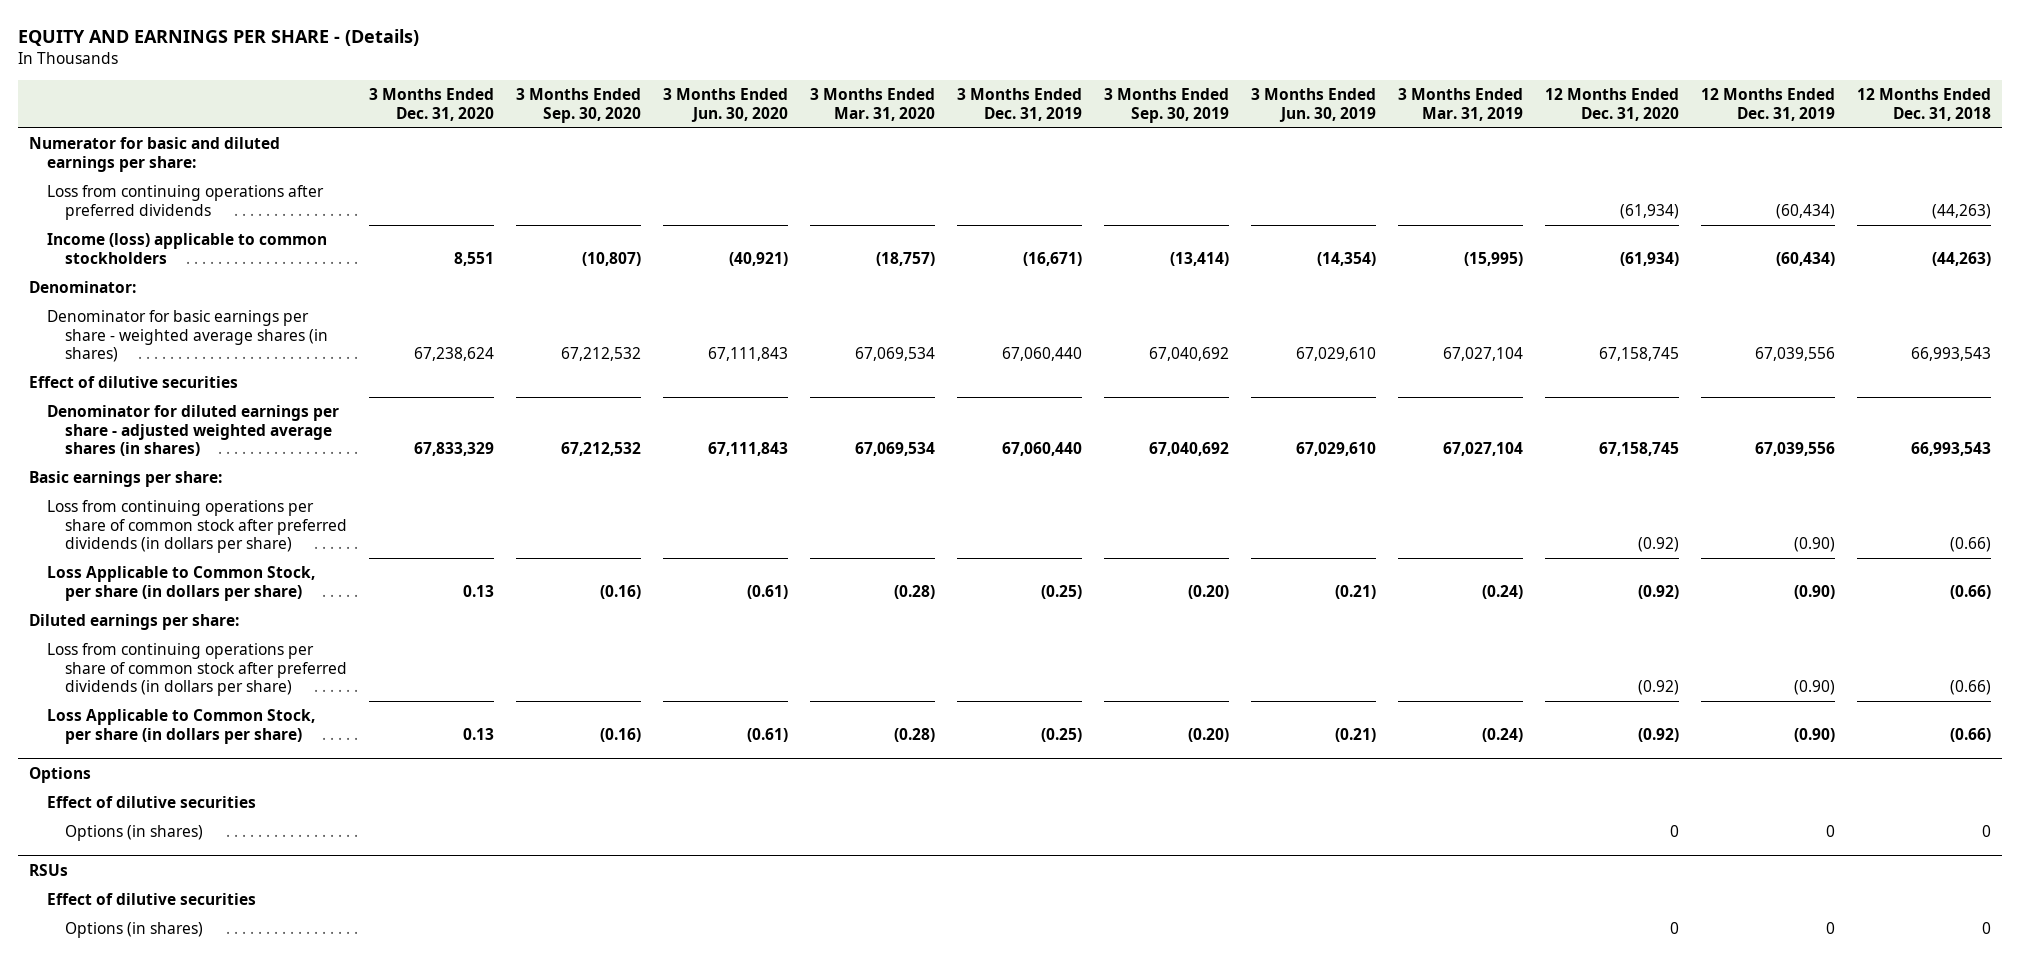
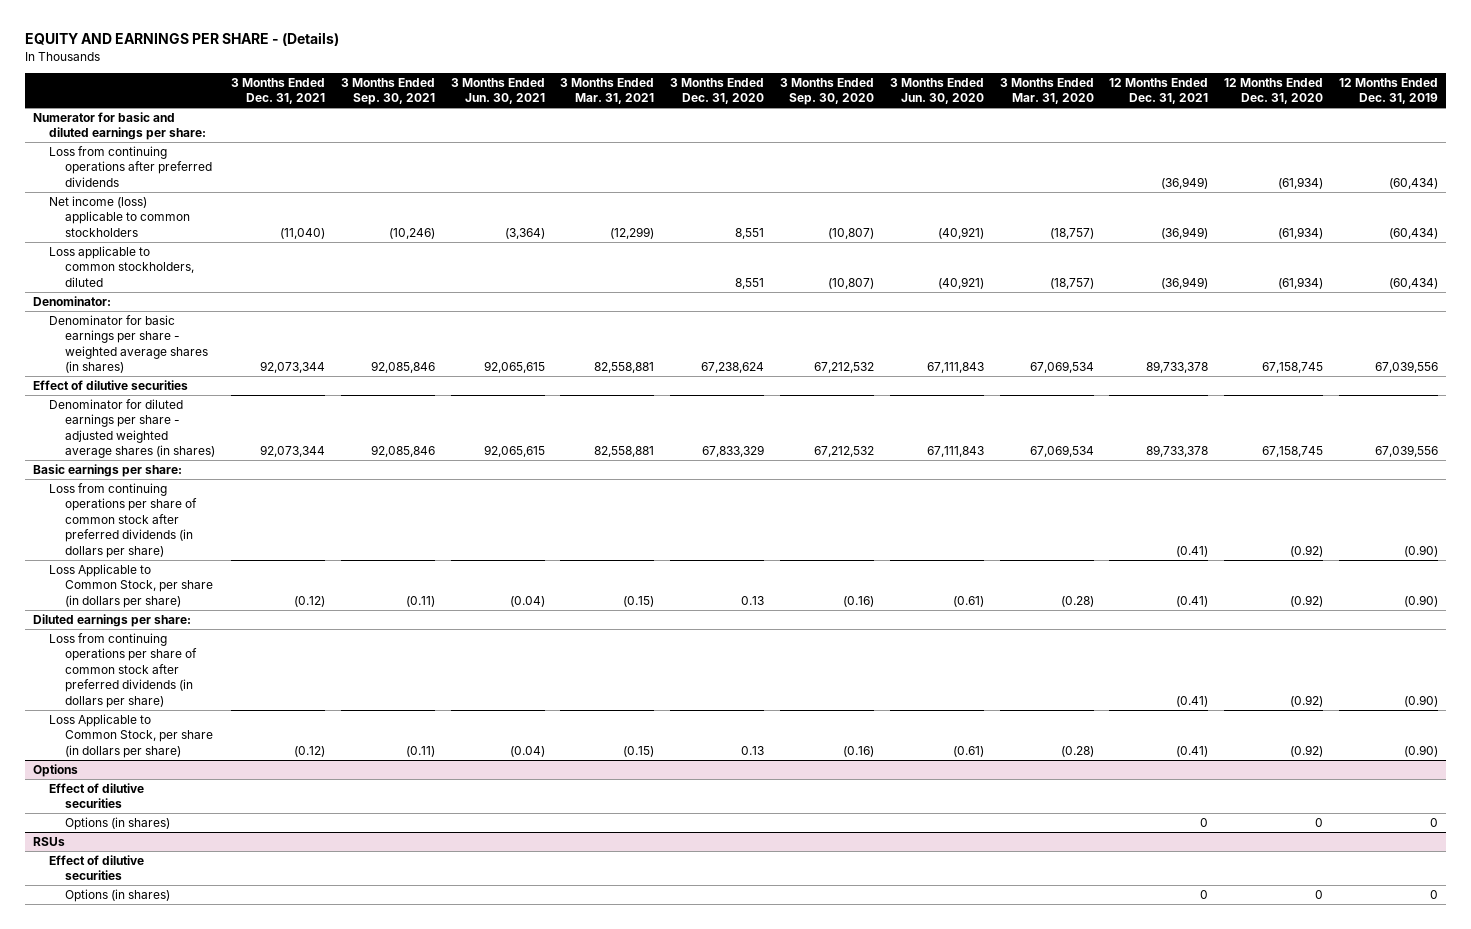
- | 3 Months Ended Dec. 31, 2020 | 3 Months Ended Sep. 30, 2020 | 3 Months Ended Jun. 30, 2020 | 3 Months Ended Mar. 31, 2020 | 3 Months Ended Dec. 31, 2019 | 3 Months Ended Sep. 30, 2019 | 3 Months Ended Jun. 30, 2019 | 3 Months Ended Mar. 31, 2019 | 12 Months Ended Dec. 31, 2020 | 12 Months Ended Dec. 31, 2019 | 12 Months Ended Dec. 31, 2018
+ | 3 Months Ended Dec. 31, 2021 | 3 Months Ended Sep. 30, 2021 | 3 Months Ended Jun. 30, 2021 | 3 Months Ended Mar. 31, 2021 | 3 Months Ended Dec. 31, 2020 | 3 Months Ended Sep. 30, 2020 | 3 Months Ended Jun. 30, 2020 | 3 Months Ended Mar. 31, 2020 | 12 Months Ended Dec. 31, 2021 | 12 Months Ended Dec. 31, 2020 | 12 Months Ended Dec. 31, 2019
- Income (loss) applicable to common stockholders | 8,551 | (10,807) | (40,921) | (18,757) | (16,671) | (13,414) | (14,354) | (15,995) | (61,934) | (60,434) | (44,263)
+ Net income (loss) applicable to common stockholders | (11,040) | (10,246) | (3,364) | (12,299) | 8,551 | (10,807) | (40,921) | (18,757) | (36,949) | (61,934) | (60,434)
+ Loss applicable to common stockholders, diluted | | | | | 8,551 | (10,807) | (40,921) | (18,757) | (36,949) | (61,934) | (60,434)

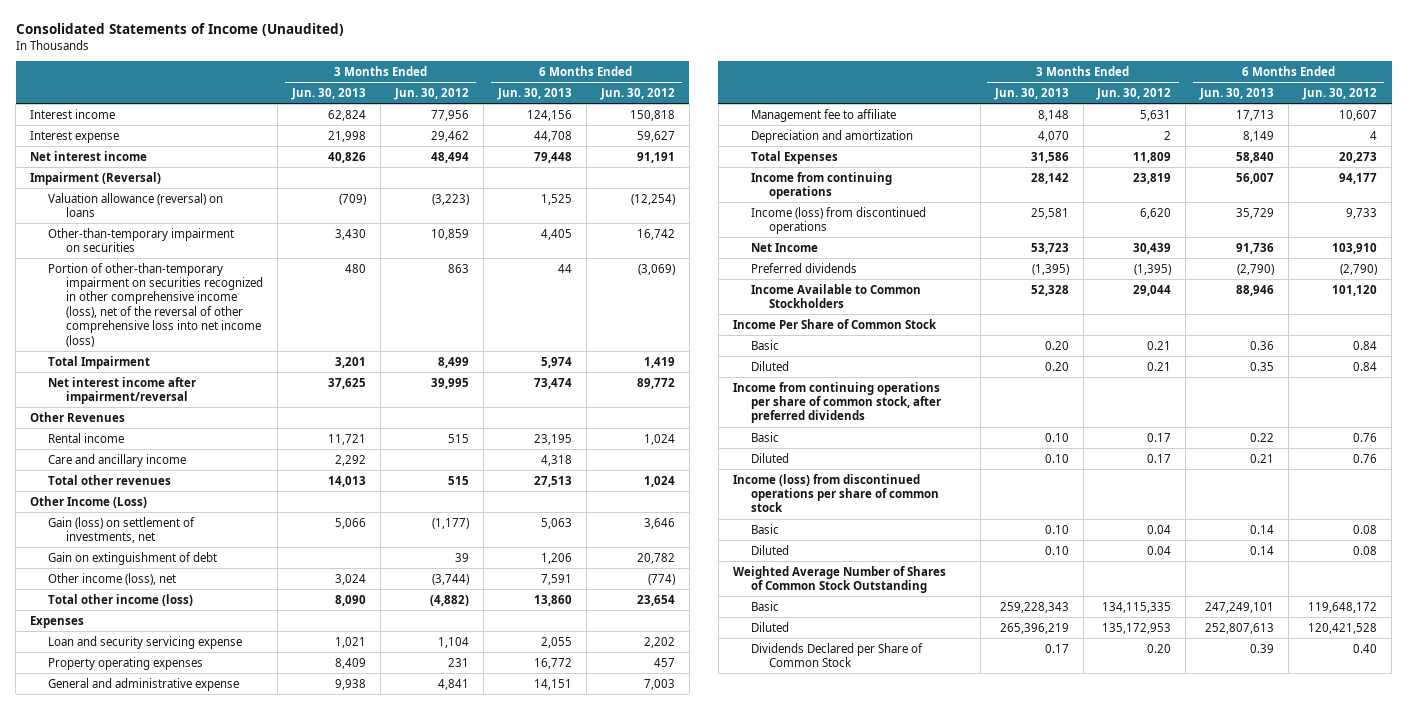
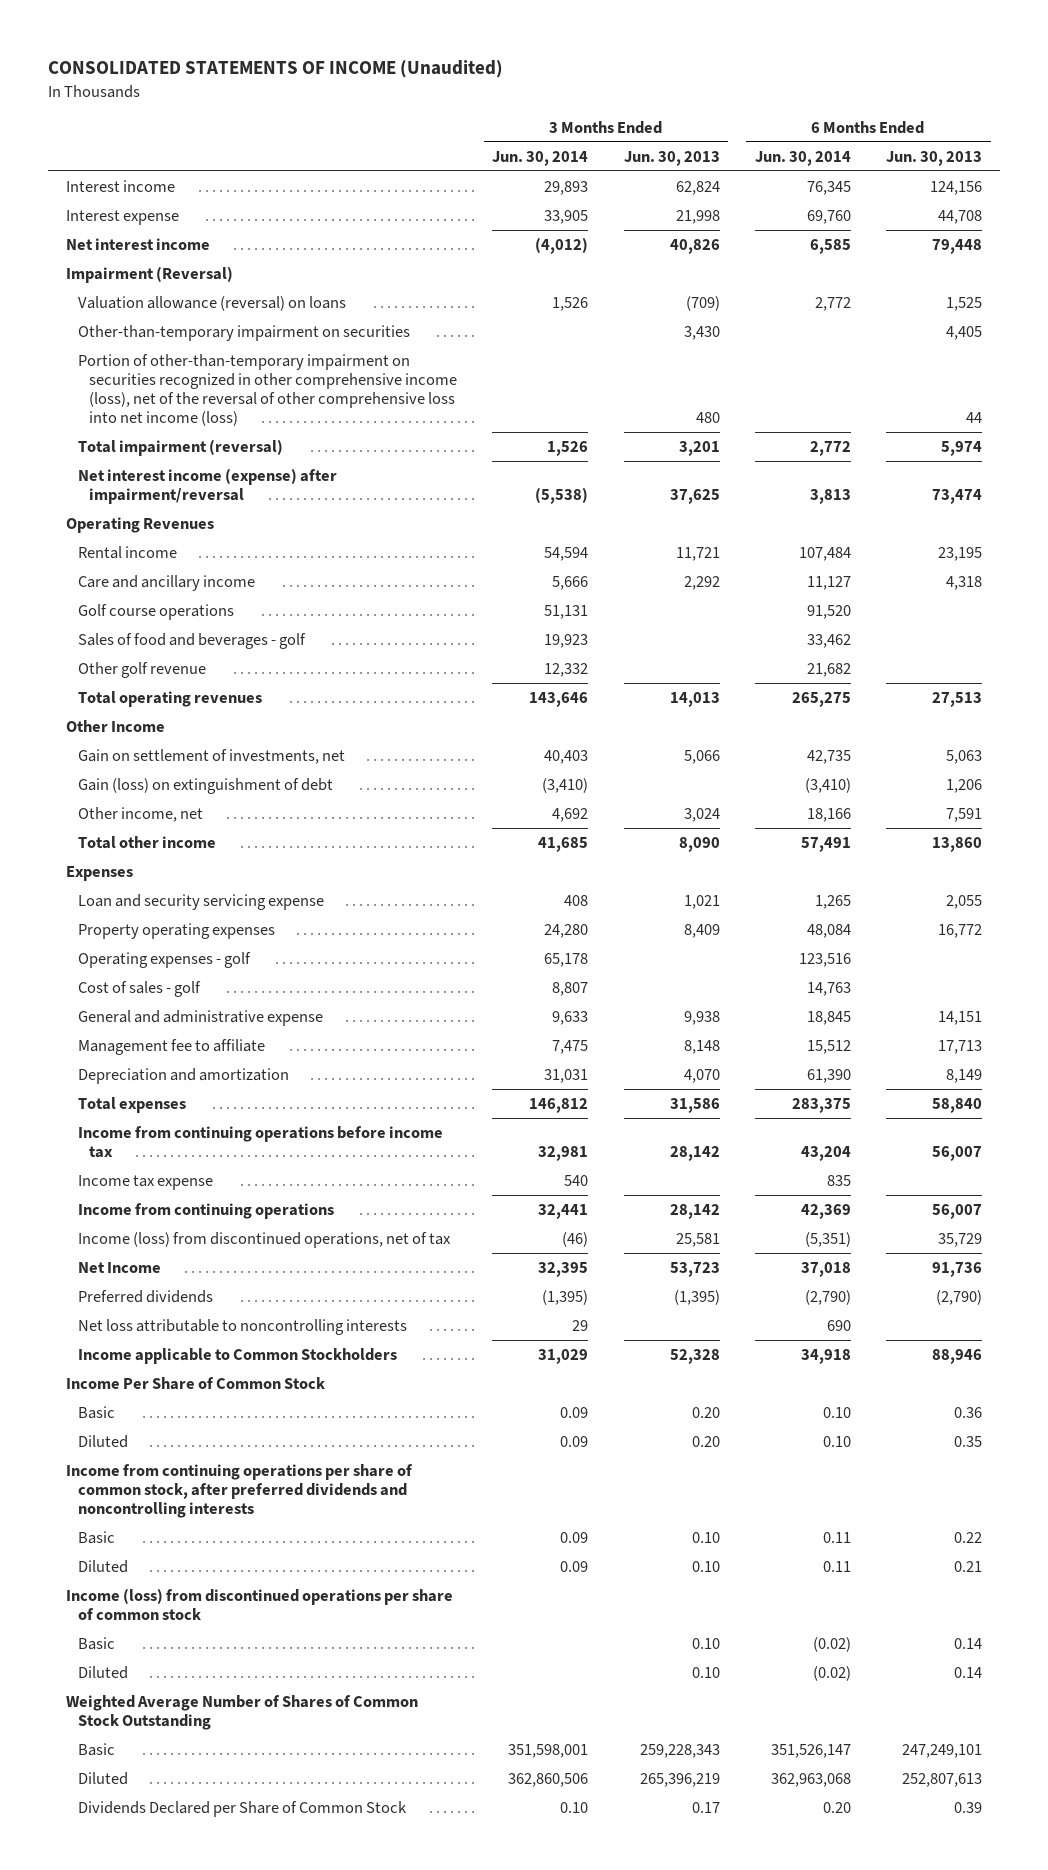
- Consolidated Statements of Income (Unaudited)
+ CONSOLIDATED STATEMENTS OF INCOME (Unaudited)
- | 3 Months Ended Jun. 30, 2013 | 3 Months Ended Jun. 30, 2012 | 6 Months Ended Jun. 30, 2013 | 6 Months Ended Jun. 30, 2012
+ | 3 Months Ended Jun. 30, 2014 | 3 Months Ended Jun. 30, 2013 | 6 Months Ended Jun. 30, 2014 | 6 Months Ended Jun. 30, 2013
- Total Impairment | 3,201 | 8,499 | 5,974 | 1,419
- Net interest income after impairment/reversal | 37,625 | 39,995 | 73,474 | 89,772
- Other Revenues
+ Total impairment (reversal) | 1,526 | 3,201 | 2,772 | 5,974
+ Net interest income (expense) after impairment/reversal | (5,538) | 37,625 | 3,813 | 73,474
+ Operating Revenues
- Total other revenues | 14,013 | 515 | 27,513 | 1,024
- Other Income (Loss)
- Gain (loss) on settlement of investments, net | 5,066 | (1,177) | 5,063 | 3,646
- Gain on extinguishment of debt | | 39 | 1,206 | 20,782
- Other income (loss), net | 3,024 | (3,744) | 7,591 | (774)
- Total other income (loss) | 8,090 | (4,882) | 13,860 | 23,654
+ Golf course operations | 51,131 | | 91,520 |
+ Sales of food and beverages - golf | 19,923 | | 33,462 |
+ Other golf revenue | 12,332 | | 21,682 |
+ Total operating revenues | 143,646 | 14,013 | 265,275 | 27,513
+ Other Income
+ Gain on settlement of investments, net | 40,403 | 5,066 | 42,735 | 5,063
+ Gain (loss) on extinguishment of debt | (3,410) | | (3,410) | 1,206
+ Other income, net | 4,692 | 3,024 | 18,166 | 7,591
+ Total other income | 41,685 | 8,090 | 57,491 | 13,860
+ Operating expenses - golf | 65,178 | | 123,516 |
+ Cost of sales - golf | 8,807 | | 14,763 |
- Total Expenses | 31,586 | 11,809 | 58,840 | 20,273
+ Total expenses | 146,812 | 31,586 | 283,375 | 58,840
+ Income from continuing operations before income tax | 32,981 | 28,142 | 43,204 | 56,007
+ Income tax expense | 540 | | 835 |
- Income (loss) from discontinued operations | 25,581 | 6,620 | 35,729 | 9,733
+ Income (loss) from discontinued operations, net of tax | (46) | 25,581 | (5,351) | 35,729
- Income Available to Common Stockholders | 52,328 | 29,044 | 88,946 | 101,120
+ Net loss attributable to noncontrolling interests | 29 | | 690 |
+ Income applicable to Common Stockholders | 31,029 | 52,328 | 34,918 | 88,946
- Income from continuing operations per share of common stock, after preferred dividends
+ Income from continuing operations per share of common stock, after preferred dividends and noncontrolling interests

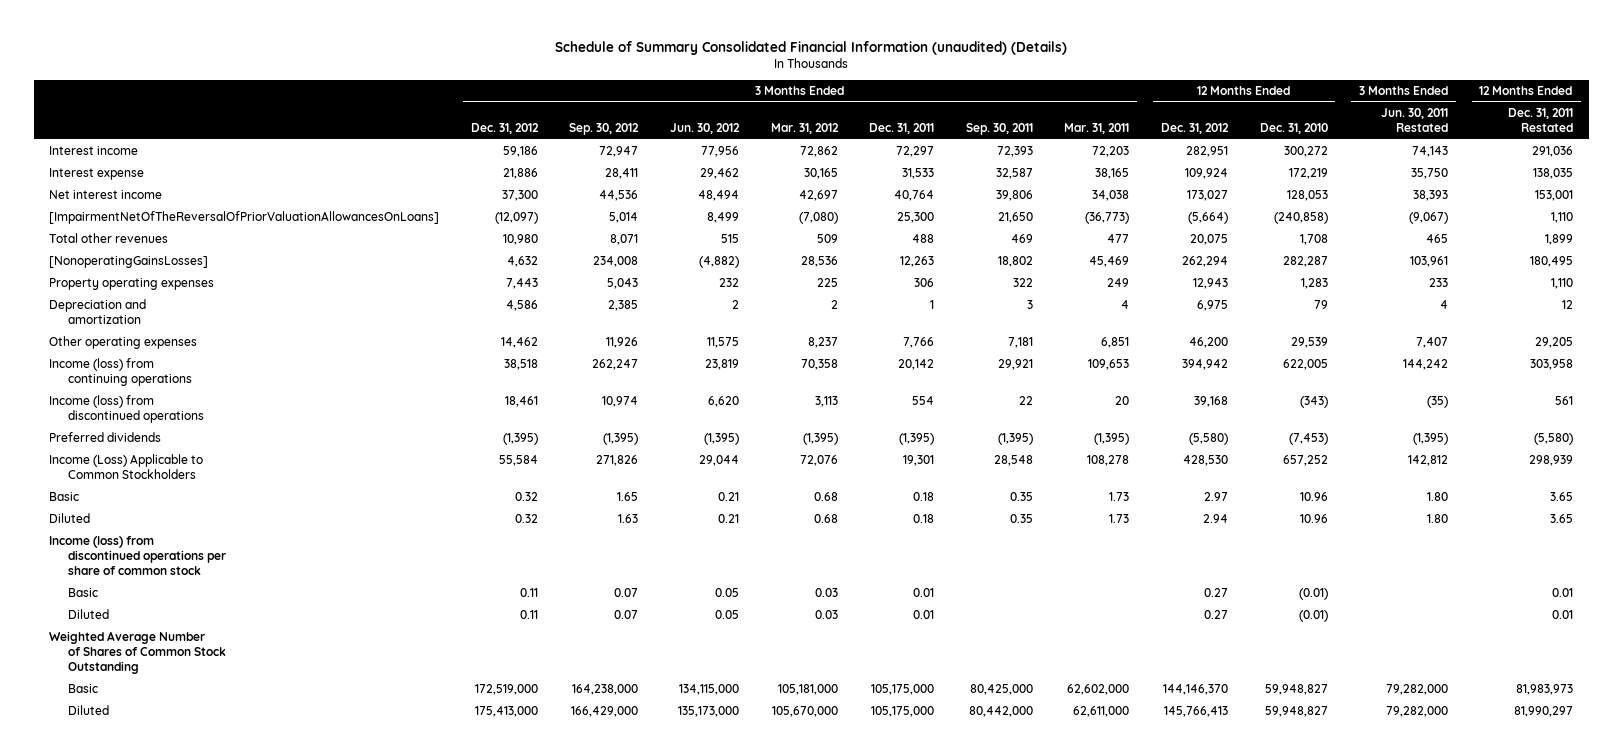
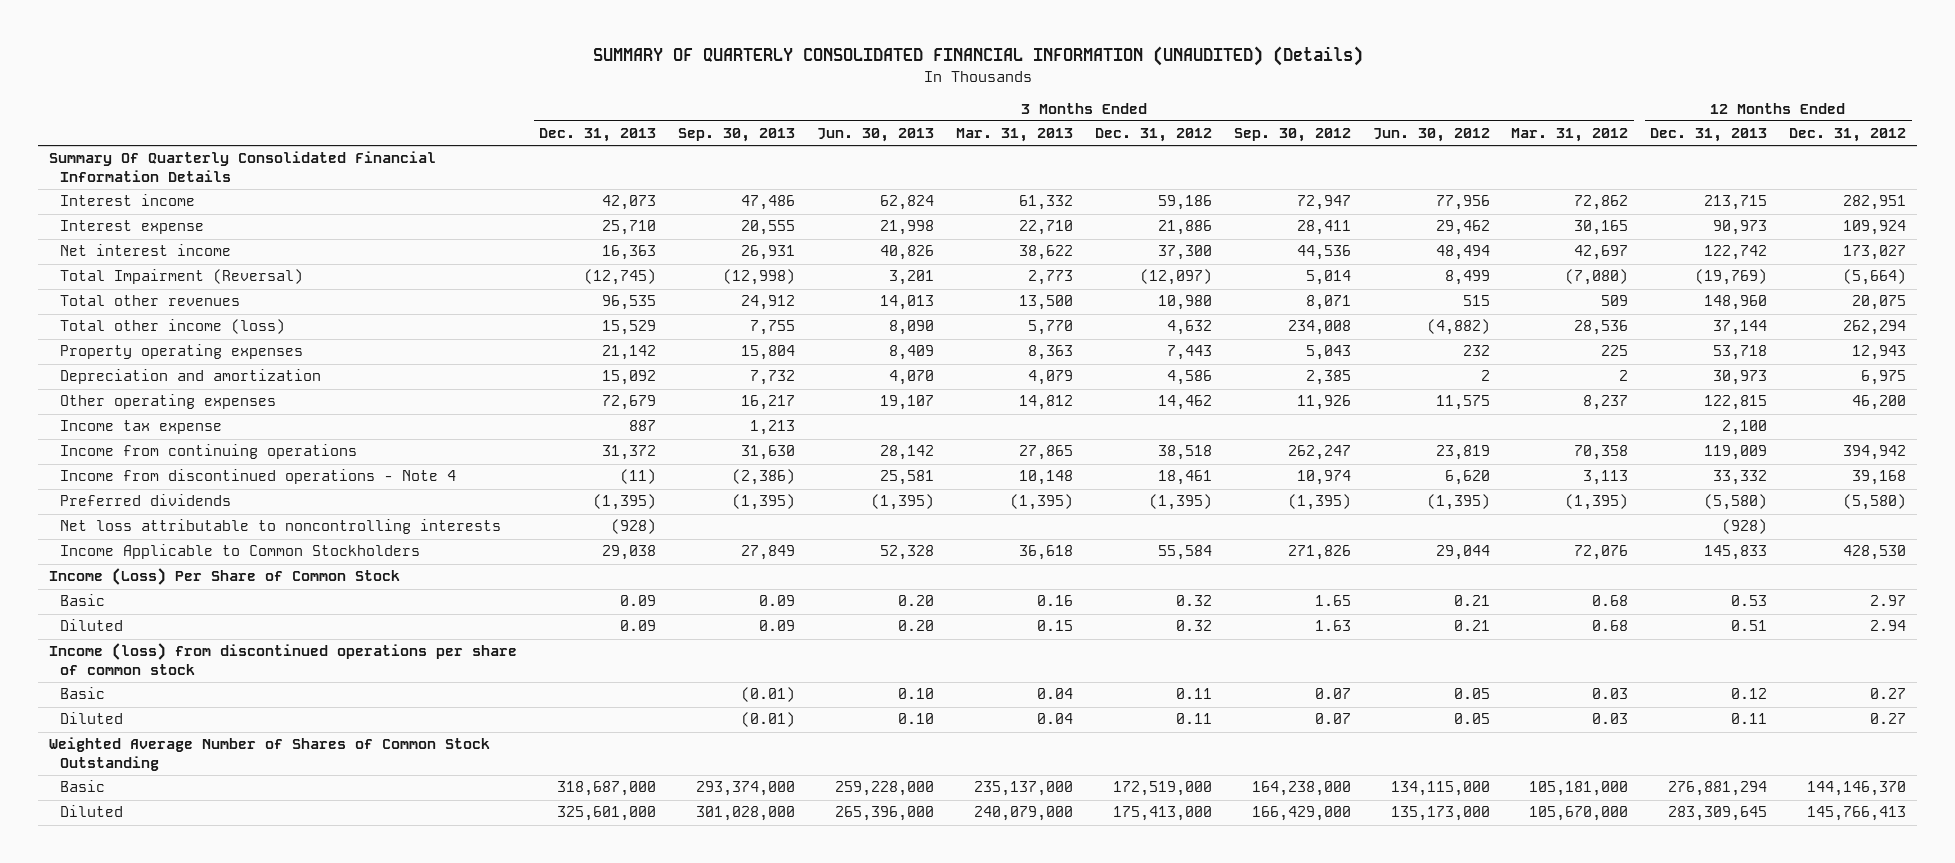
- Schedule of Summary Consolidated Financial Information (unaudited) (Details)
+ SUMMARY OF QUARTERLY CONSOLIDATED FINANCIAL INFORMATION (UNAUDITED) (Details)
- | 3 Months Ended Dec. 31, 2012 | 3 Months Ended Sep. 30, 2012 | 3 Months Ended Jun. 30, 2012 | 3 Months Ended Mar. 31, 2012 | 3 Months Ended Dec. 31, 2011 | 3 Months Ended Sep. 30, 2011 | 3 Months Ended Mar. 31, 2011 | 12 Months Ended Dec. 31, 2012 | 12 Months Ended Dec. 31, 2010 | 3 Months Ended Jun. 30, 2011 Restated | 12 Months Ended Dec. 31, 2011 Restated
+ | 3 Months Ended Dec. 31, 2013 | 3 Months Ended Sep. 30, 2013 | 3 Months Ended Jun. 30, 2013 | 3 Months Ended Mar. 31, 2013 | 3 Months Ended Dec. 31, 2012 | 3 Months Ended Sep. 30, 2012 | 3 Months Ended Jun. 30, 2012 | 3 Months Ended Mar. 31, 2012 | 12 Months Ended Dec. 31, 2013 | 12 Months Ended Dec. 31, 2012
+ Summary Of Quarterly Consolidated Financial Information Details
- [ImpairmentNetOfTheReversalOfPriorValuationAllowancesOnLoans] | (12,097) | 5,014 | 8,499 | (7,080) | 25,300 | 21,650 | (36,773) | (5,664) | (240,858) | (9,067) | 1,110
+ Total Impairment (Reversal) | (12,745) | (12,998) | 3,201 | 2,773 | (12,097) | 5,014 | 8,499 | (7,080) | (19,769) | (5,664)
- [NonoperatingGainsLosses] | 4,632 | 234,008 | (4,882) | 28,536 | 12,263 | 18,802 | 45,469 | 262,294 | 282,287 | 103,961 | 180,495
+ Total other income (loss) | 15,529 | 7,755 | 8,090 | 5,770 | 4,632 | 234,008 | (4,882) | 28,536 | 37,144 | 262,294
- Income (loss) from continuing operations | 38,518 | 262,247 | 23,819 | 70,358 | 20,142 | 29,921 | 109,653 | 394,942 | 622,005 | 144,242 | 303,958
- Income (loss) from discontinued operations | 18,461 | 10,974 | 6,620 | 3,113 | 554 | 22 | 20 | 39,168 | (343) | (35) | 561
+ Income tax expense | 887 | 1,213 | | | | | | | 2,100 |
+ Income from continuing operations | 31,372 | 31,630 | 28,142 | 27,865 | 38,518 | 262,247 | 23,819 | 70,358 | 119,009 | 394,942
+ Income from discontinued operations - Note 4 | (11) | (2,386) | 25,581 | 10,148 | 18,461 | 10,974 | 6,620 | 3,113 | 33,332 | 39,168
- Income (Loss) Applicable to Common Stockholders | 55,584 | 271,826 | 29,044 | 72,076 | 19,301 | 28,548 | 108,278 | 428,530 | 657,252 | 142,812 | 298,939
+ Net loss attributable to noncontrolling interests | (928) | | | | | | | | (928) |
+ Income Applicable to Common Stockholders | 29,038 | 27,849 | 52,328 | 36,618 | 55,584 | 271,826 | 29,044 | 72,076 | 145,833 | 428,530
+ Income (Loss) Per Share of Common Stock

